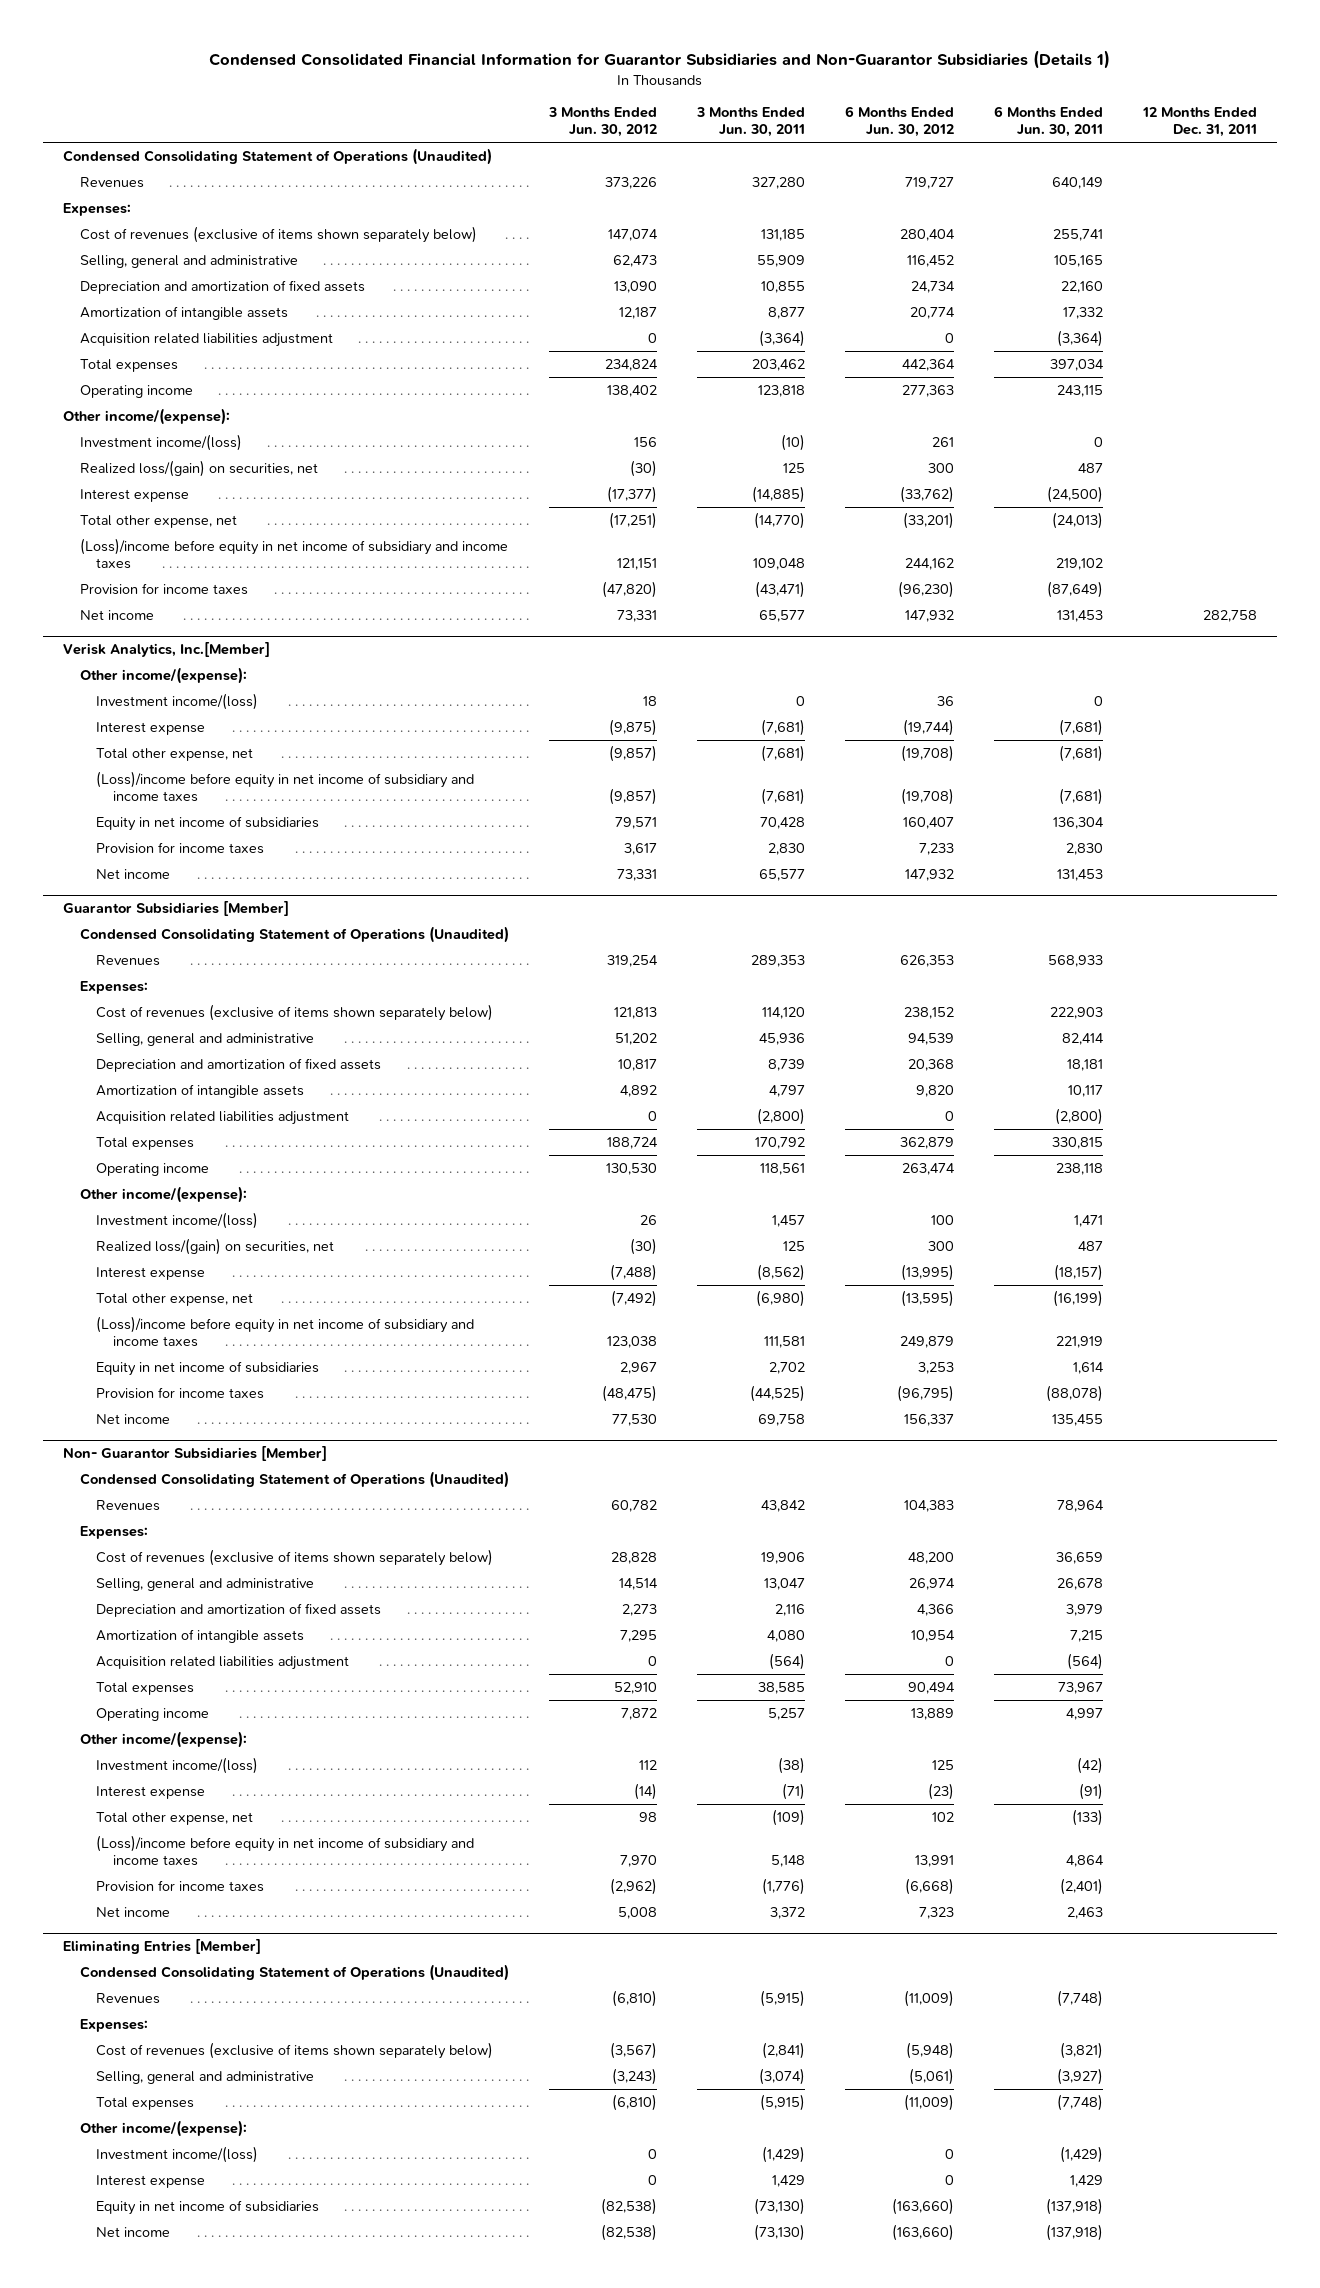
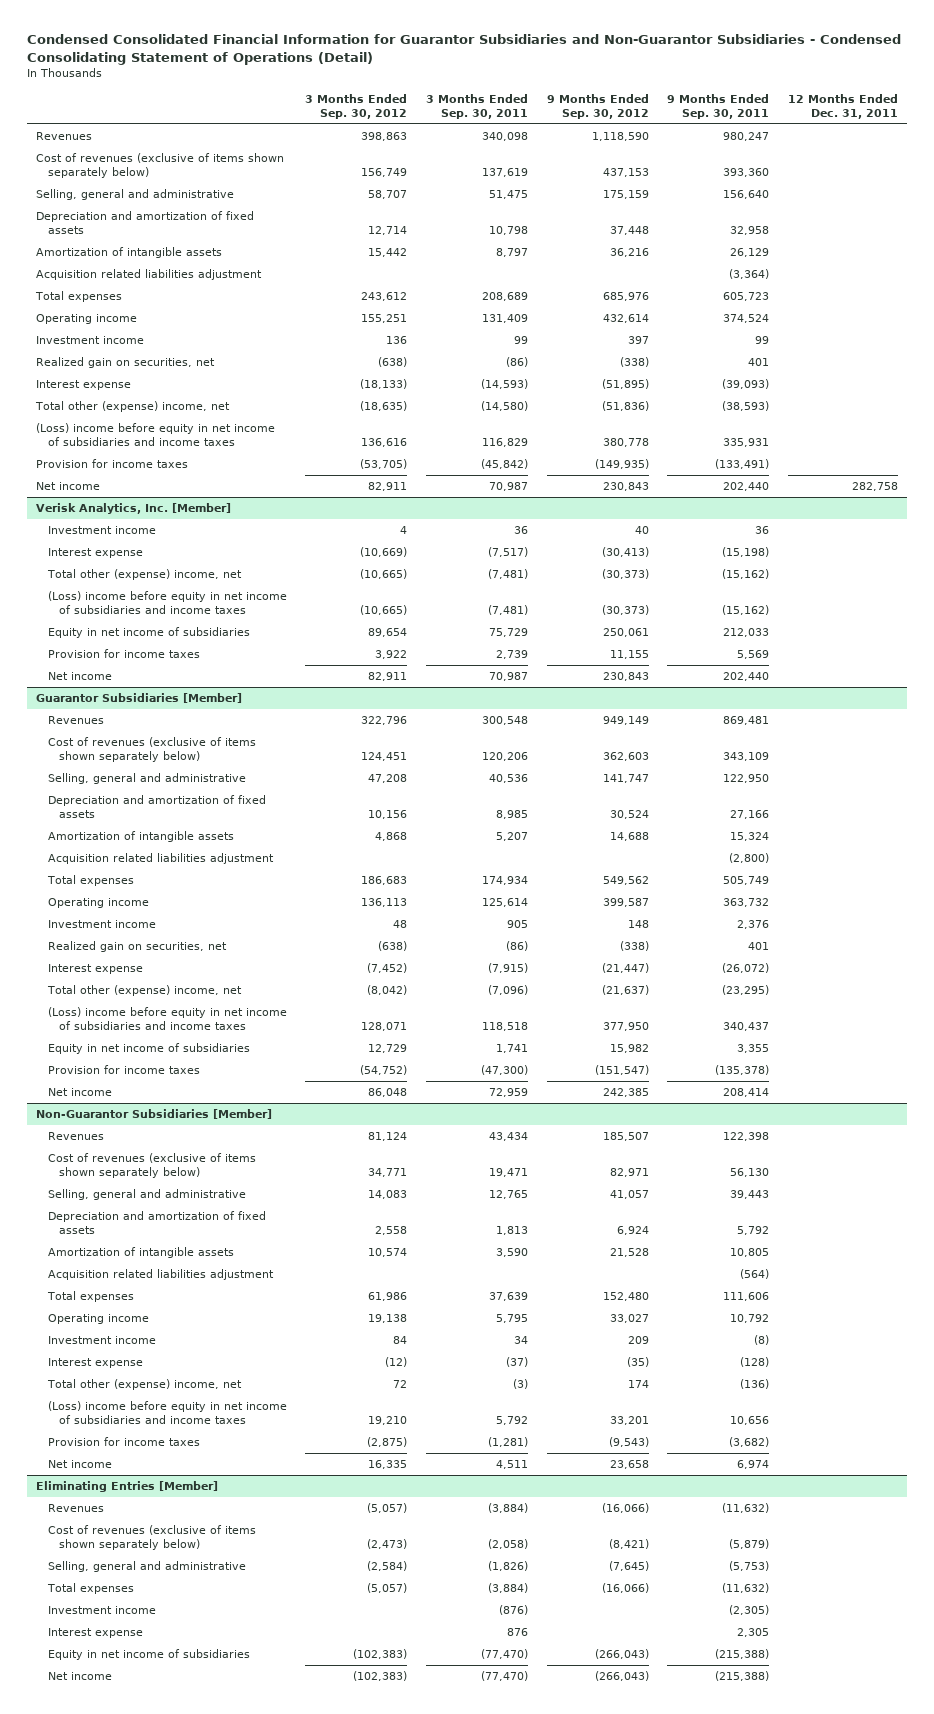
- Condensed Consolidated Financial Information for Guarantor Subsidiaries and Non-Guarantor Subsidiaries (Details 1)
+ Condensed Consolidated Financial Information for Guarantor Subsidiaries and Non-Guarantor Subsidiaries - Condensed Consolidating Statement of Operations (Detail)
- | 3 Months Ended Jun. 30, 2012 | 3 Months Ended Jun. 30, 2011 | 6 Months Ended Jun. 30, 2012 | 6 Months Ended Jun. 30, 2011 | 12 Months Ended Dec. 31, 2011
+ | 3 Months Ended Sep. 30, 2012 | 3 Months Ended Sep. 30, 2011 | 9 Months Ended Sep. 30, 2012 | 9 Months Ended Sep. 30, 2011 | 12 Months Ended Dec. 31, 2011
- Condensed Consolidating Statement of Operations (Unaudited)
- Expenses:
- Other income/(expense):
- Investment income/(loss) | 156 | (10) | 261 | 0 |
- Realized loss/(gain) on securities, net | (30) | 125 | 300 | 487 |
+ Investment income | 136 | 99 | 397 | 99 |
+ Realized gain on securities, net | (638) | (86) | (338) | 401 |
- Total other expense, net | (17,251) | (14,770) | (33,201) | (24,013) |
- (Loss)/income before equity in net income of subsidiary and income taxes | 121,151 | 109,048 | 244,162 | 219,102 |
+ Total other (expense) income, net | (18,635) | (14,580) | (51,836) | (38,593) |
+ (Loss) income before equity in net income of subsidiaries and income taxes | 136,616 | 116,829 | 380,778 | 335,931 |
- Verisk Analytics, Inc.[Member]
- Other income/(expense):
- Investment income/(loss) | 18 | 0 | 36 | 0 |
+ Verisk Analytics, Inc. [Member]
+ Investment income | 4 | 36 | 40 | 36 |
- Total other expense, net | (9,857) | (7,681) | (19,708) | (7,681) |
- (Loss)/income before equity in net income of subsidiary and income taxes | (9,857) | (7,681) | (19,708) | (7,681) |
+ Total other (expense) income, net | (10,665) | (7,481) | (30,373) | (15,162) |
+ (Loss) income before equity in net income of subsidiaries and income taxes | (10,665) | (7,481) | (30,373) | (15,162) |
@ Guarantor Subsidiaries [Member]
- Condensed Consolidating Statement of Operations (Unaudited)
- Expenses:
- Other income/(expense):
- Investment income/(loss) | 26 | 1,457 | 100 | 1,471 |
- Realized loss/(gain) on securities, net | (30) | 125 | 300 | 487 |
+ Investment income | 48 | 905 | 148 | 2,376 |
+ Realized gain on securities, net | (638) | (86) | (338) | 401 |
- Total other expense, net | (7,492) | (6,980) | (13,595) | (16,199) |
- (Loss)/income before equity in net income of subsidiary and income taxes | 123,038 | 111,581 | 249,879 | 221,919 |
+ Total other (expense) income, net | (8,042) | (7,096) | (21,637) | (23,295) |
+ (Loss) income before equity in net income of subsidiaries and income taxes | 128,071 | 118,518 | 377,950 | 340,437 |
- Non- Guarantor Subsidiaries [Member]
- Condensed Consolidating Statement of Operations (Unaudited)
+ Non-Guarantor Subsidiaries [Member]
- Expenses:
- Other income/(expense):
- Investment income/(loss) | 112 | (38) | 125 | (42) |
+ Investment income | 84 | 34 | 209 | (8) |
- Total other expense, net | 98 | (109) | 102 | (133) |
- (Loss)/income before equity in net income of subsidiary and income taxes | 7,970 | 5,148 | 13,991 | 4,864 |
+ Total other (expense) income, net | 72 | (3) | 174 | (136) |
+ (Loss) income before equity in net income of subsidiaries and income taxes | 19,210 | 5,792 | 33,201 | 10,656 |
@ Eliminating Entries [Member]
- Condensed Consolidating Statement of Operations (Unaudited)
- Expenses:
- Other income/(expense):
- Investment income/(loss) | 0 | (1,429) | 0 | (1,429) |
+ Investment income | | (876) | | (2,305) |

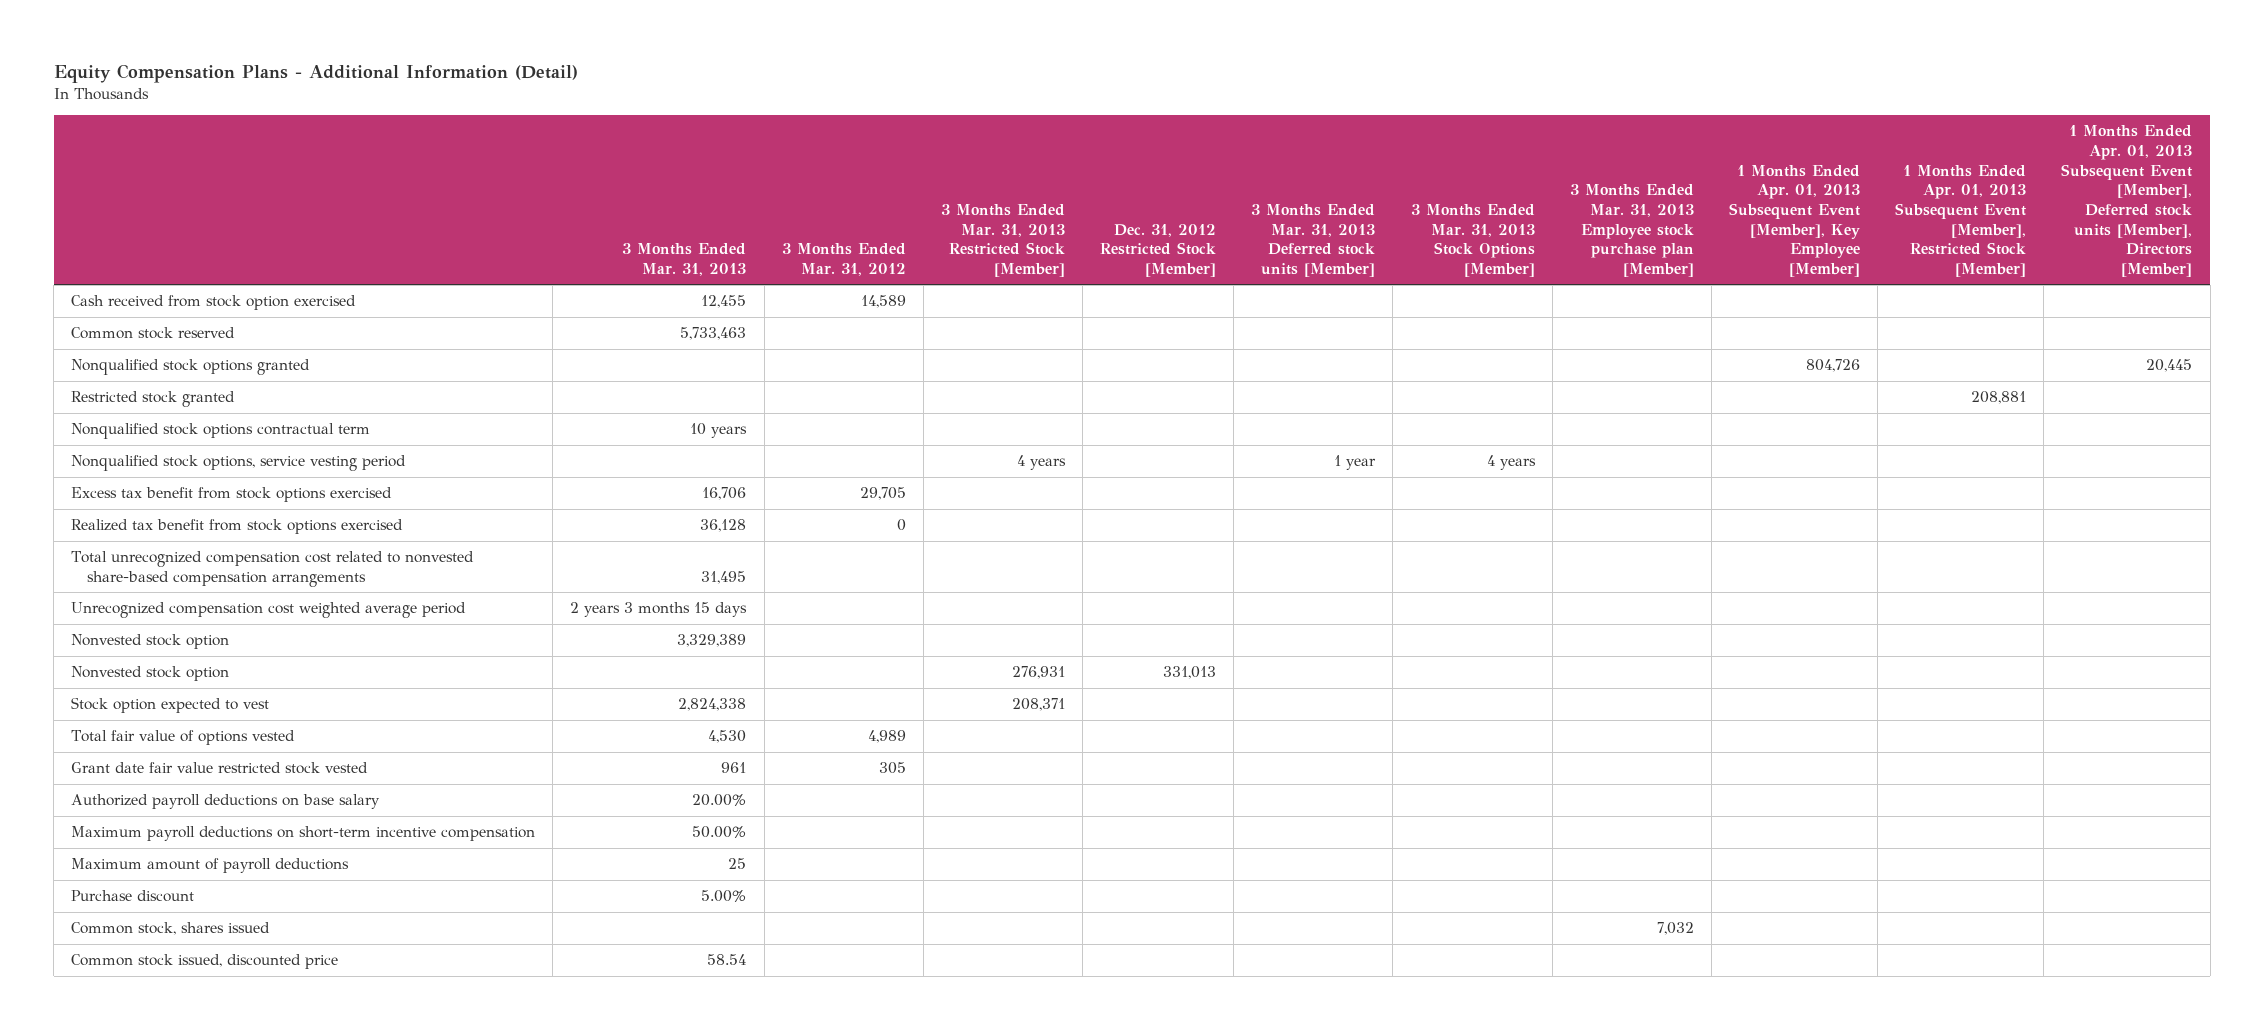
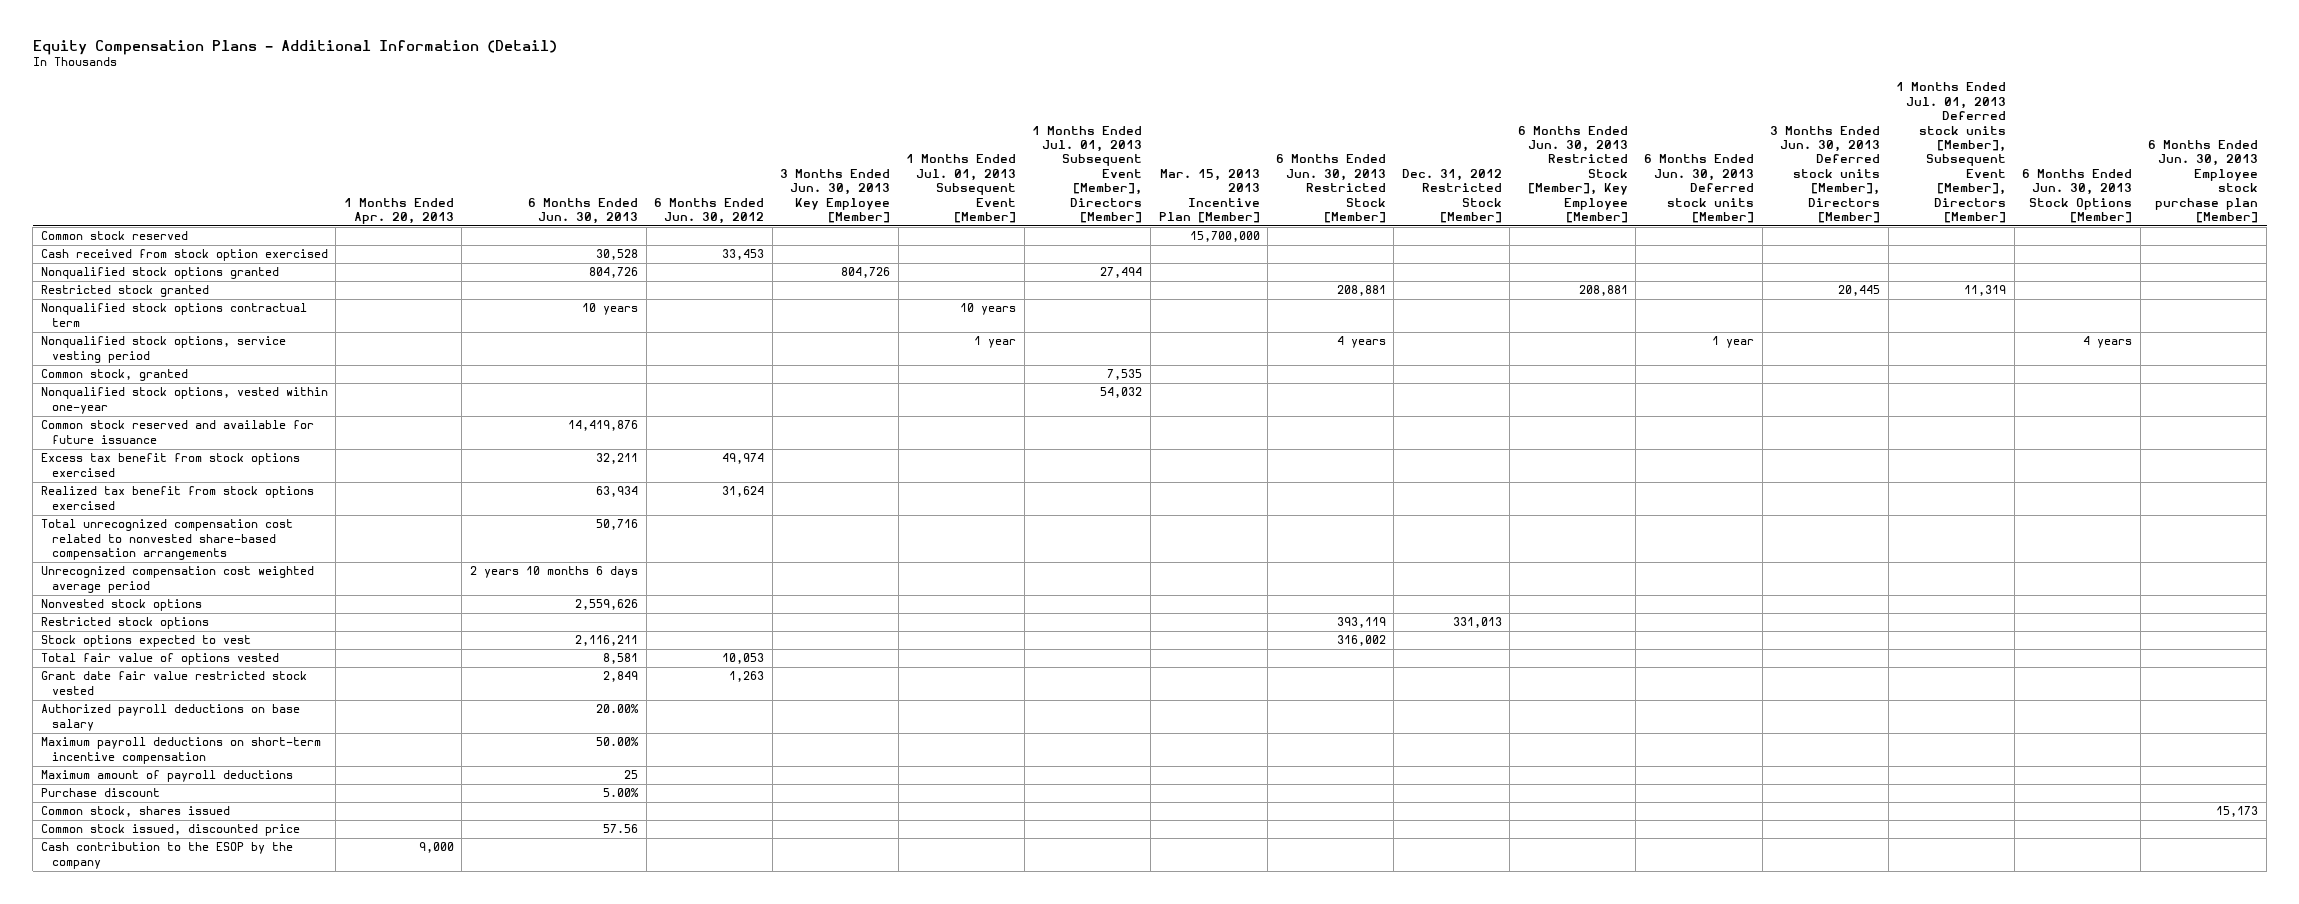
- | 3 Months Ended Mar. 31, 2013 | 3 Months Ended Mar. 31, 2012 | 3 Months Ended Mar. 31, 2013 Restricted Stock [Member] | Dec. 31, 2012 Restricted Stock [Member] | 3 Months Ended Mar. 31, 2013 Deferred stock units [Member] | 3 Months Ended Mar. 31, 2013 Stock Options [Member] | 3 Months Ended Mar. 31, 2013 Employee stock purchase plan [Member] | 1 Months Ended Apr. 01, 2013 Subsequent Event [Member], Key Employee [Member] | 1 Months Ended Apr. 01, 2013 Subsequent Event [Member], Restricted Stock [Member] | 1 Months Ended Apr. 01, 2013 Subsequent Event [Member], Deferred stock units [Member], Directors [Member]
+ | 1 Months Ended Apr. 20, 2013 | 6 Months Ended Jun. 30, 2013 | 6 Months Ended Jun. 30, 2012 | 3 Months Ended Jun. 30, 2013 Key Employee [Member] | 1 Months Ended Jul. 01, 2013 Subsequent Event [Member] | 1 Months Ended Jul. 01, 2013 Subsequent Event [Member], Directors [Member] | Mar. 15, 2013 2013 Incentive Plan [Member] | 6 Months Ended Jun. 30, 2013 Restricted Stock [Member] | Dec. 31, 2012 Restricted Stock [Member] | 6 Months Ended Jun. 30, 2013 Restricted Stock [Member], Key Employee [Member] | 6 Months Ended Jun. 30, 2013 Deferred stock units [Member] | 3 Months Ended Jun. 30, 2013 Deferred stock units [Member], Directors [Member] | 1 Months Ended Jul. 01, 2013 Deferred stock units [Member], Subsequent Event [Member], Directors [Member] | 6 Months Ended Jun. 30, 2013 Stock Options [Member] | 6 Months Ended Jun. 30, 2013 Employee stock purchase plan [Member]
moved down: Cash received from stock option exercised | | 30,528 | 33,453 | | | | | | | | | | | |
+ Common stock, granted | | | | | | 7,535 | | | | | | | | |
+ Nonqualified stock options, vested within one-year | | | | | | 54,032 | | | | | | | | |
+ Common stock reserved and available for future issuance | | 14,419,876 | | | | | | | | | | | | |
- Nonvested stock option | 3,329,389 | | | | | | | | |
- Nonvested stock option | | | 276,931 | 331,013 | | | | | |
- Stock option expected to vest | 2,824,338 | | 208,371 | | | | | | |
+ Nonvested stock options | | 2,559,626 | | | | | | | | | | | | |
+ Restricted stock options | | | | | | | | 393,119 | 331,013 | | | | | |
+ Stock options expected to vest | | 2,116,211 | | | | | | 316,002 | | | | | | |
+ Cash contribution to the ESOP by the company | 9,000 | | | | | | | | | | | | | |

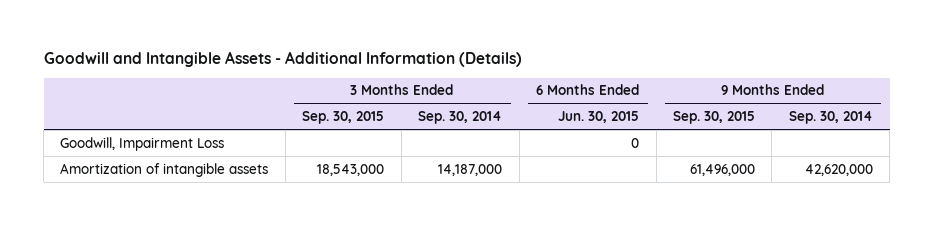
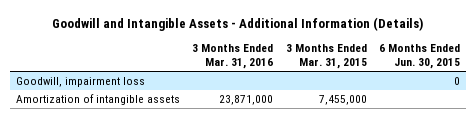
- | 3 Months Ended Sep. 30, 2015 | 3 Months Ended Sep. 30, 2014 | 6 Months Ended Jun. 30, 2015 | 9 Months Ended Sep. 30, 2015 | 9 Months Ended Sep. 30, 2014
+ | 3 Months Ended Mar. 31, 2016 | 3 Months Ended Mar. 31, 2015 | 6 Months Ended Jun. 30, 2015
- Goodwill, Impairment Loss | | | 0 | |
+ Goodwill, impairment loss | | | 0

